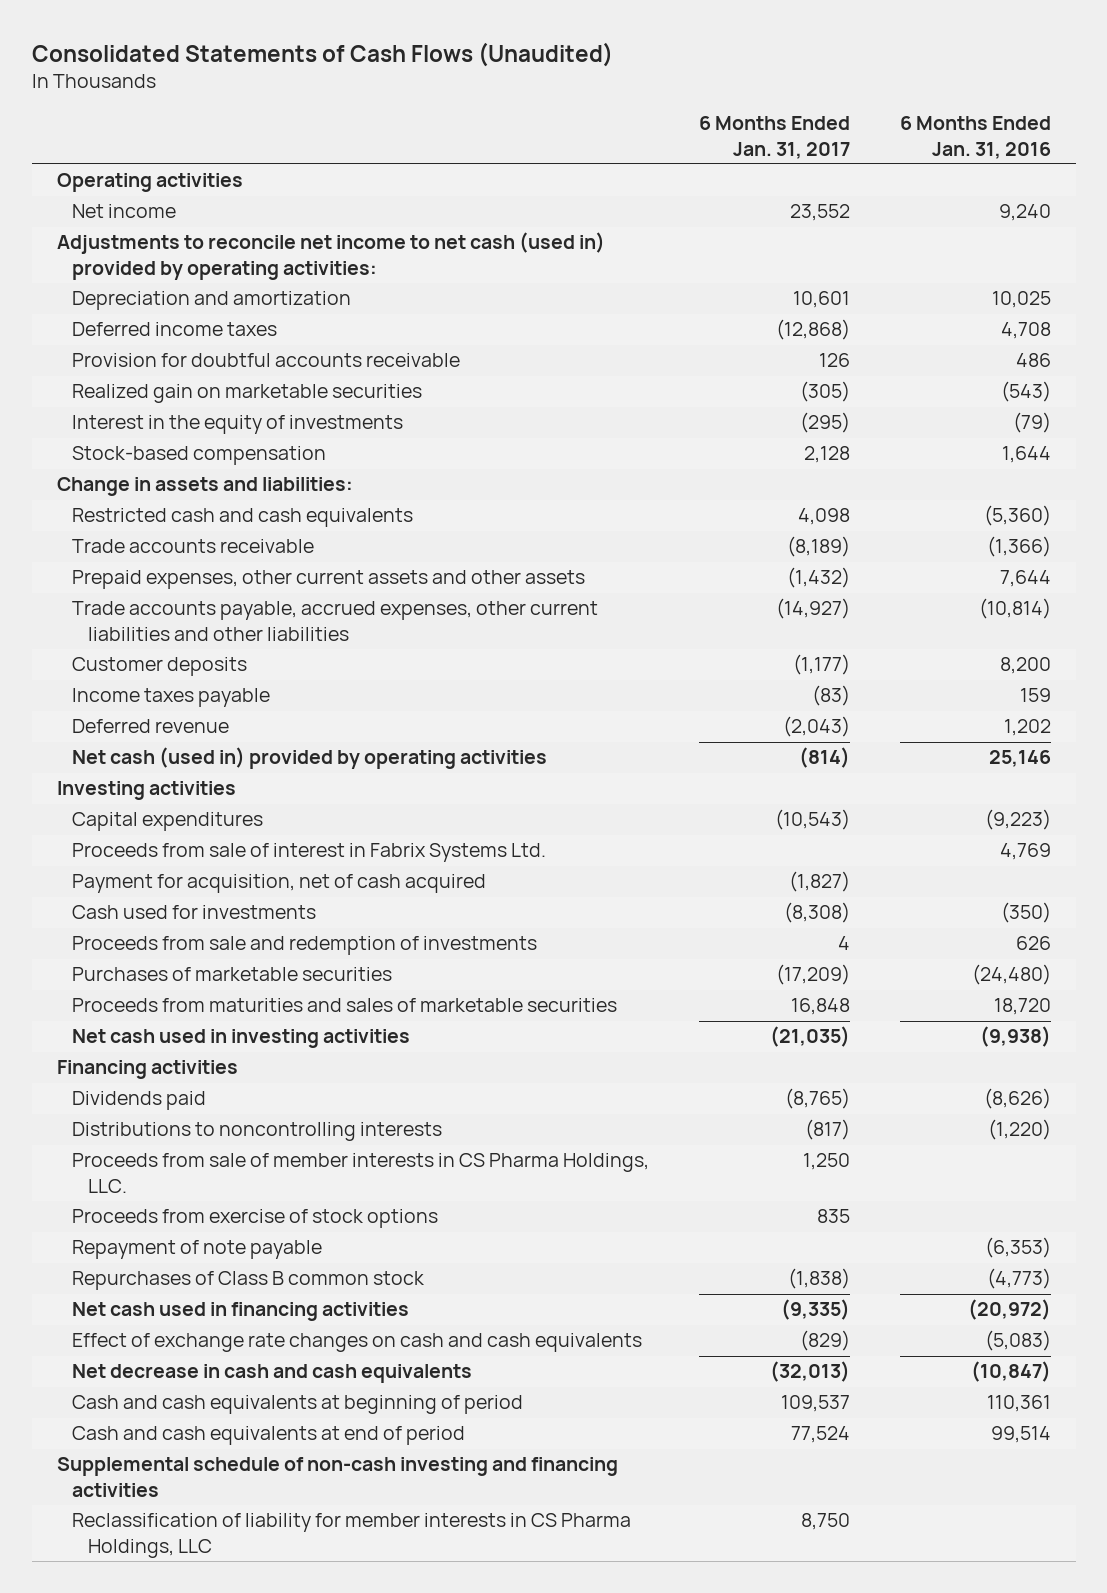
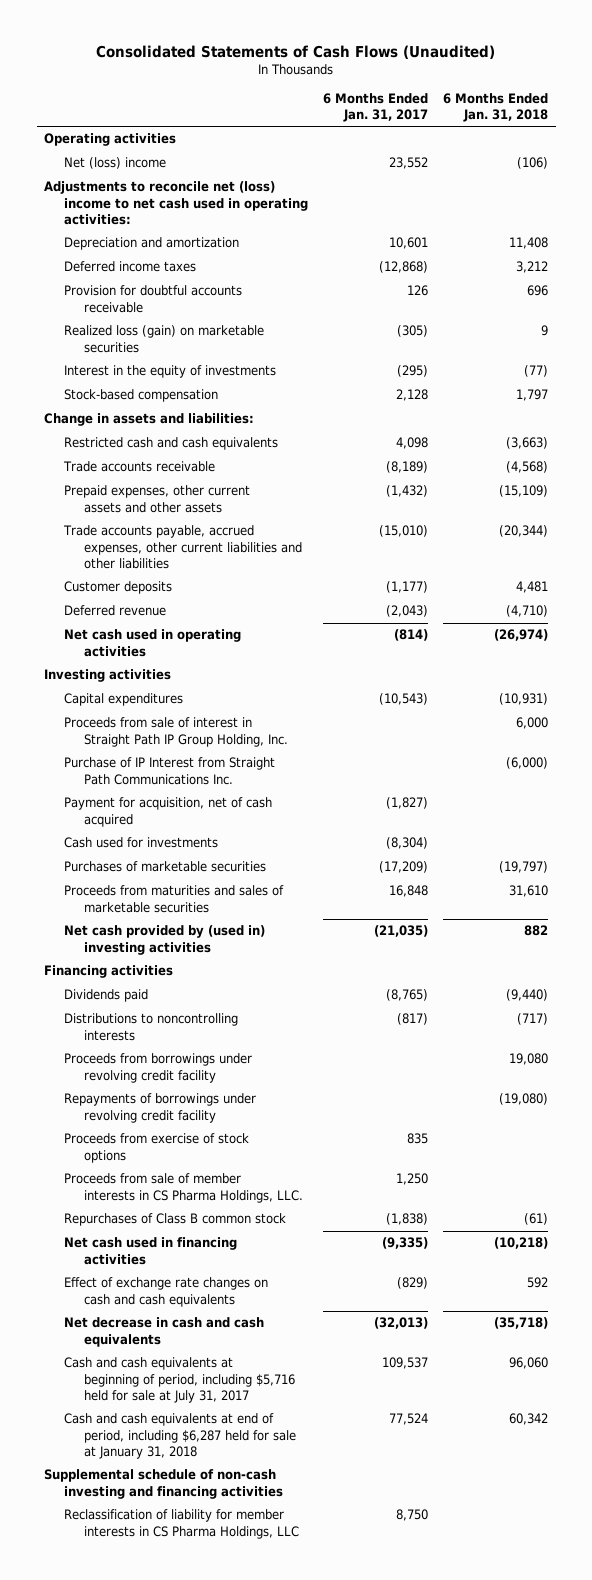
- | 6 Months Ended Jan. 31, 2017 | 6 Months Ended Jan. 31, 2016
+ | 6 Months Ended Jan. 31, 2017 | 6 Months Ended Jan. 31, 2018
- Net income | 23,552 | 9,240
- Adjustments to reconcile net income to net cash (used in) provided by operating activities:
+ Net (loss) income | 23,552 | (106)
+ Adjustments to reconcile net (loss) income to net cash used in operating activities:
- Realized gain on marketable securities | (305) | (543)
+ Realized loss (gain) on marketable securities | (305) | 9
- Trade accounts payable, accrued expenses, other current liabilities and other liabilities | (14,927) | (10,814)
+ Trade accounts payable, accrued expenses, other current liabilities and other liabilities | (15,010) | (20,344)
- Income taxes payable | (83) | 159
- Net cash (used in) provided by operating activities | (814) | 25,146
+ Net cash used in operating activities | (814) | (26,974)
- Proceeds from sale of interest in Fabrix Systems Ltd. | | 4,769
+ Proceeds from sale of interest in Straight Path IP Group Holding, Inc. | | 6,000
+ Purchase of IP Interest from Straight Path Communications Inc. | | (6,000)
- Cash used for investments | (8,308) | (350)
- Proceeds from sale and redemption of investments | 4 | 626
+ Cash used for investments | (8,304) |
- Net cash used in investing activities | (21,035) | (9,938)
+ Net cash provided by (used in) investing activities | (21,035) | 882
+ Proceeds from borrowings under revolving credit facility | | 19,080
+ Repayments of borrowings under revolving credit facility | | (19,080)
- Repayment of note payable | | (6,353)
moved down: Proceeds from sale of member interests in CS Pharma Holdings, LLC. | 1,250 |
- Cash and cash equivalents at beginning of period | 109,537 | 110,361
- Cash and cash equivalents at end of period | 77,524 | 99,514
+ Cash and cash equivalents at beginning of period, including $5,716 held for sale at July 31, 2017 | 109,537 | 96,060
+ Cash and cash equivalents at end of period, including $6,287 held for sale at January 31, 2018 | 77,524 | 60,342

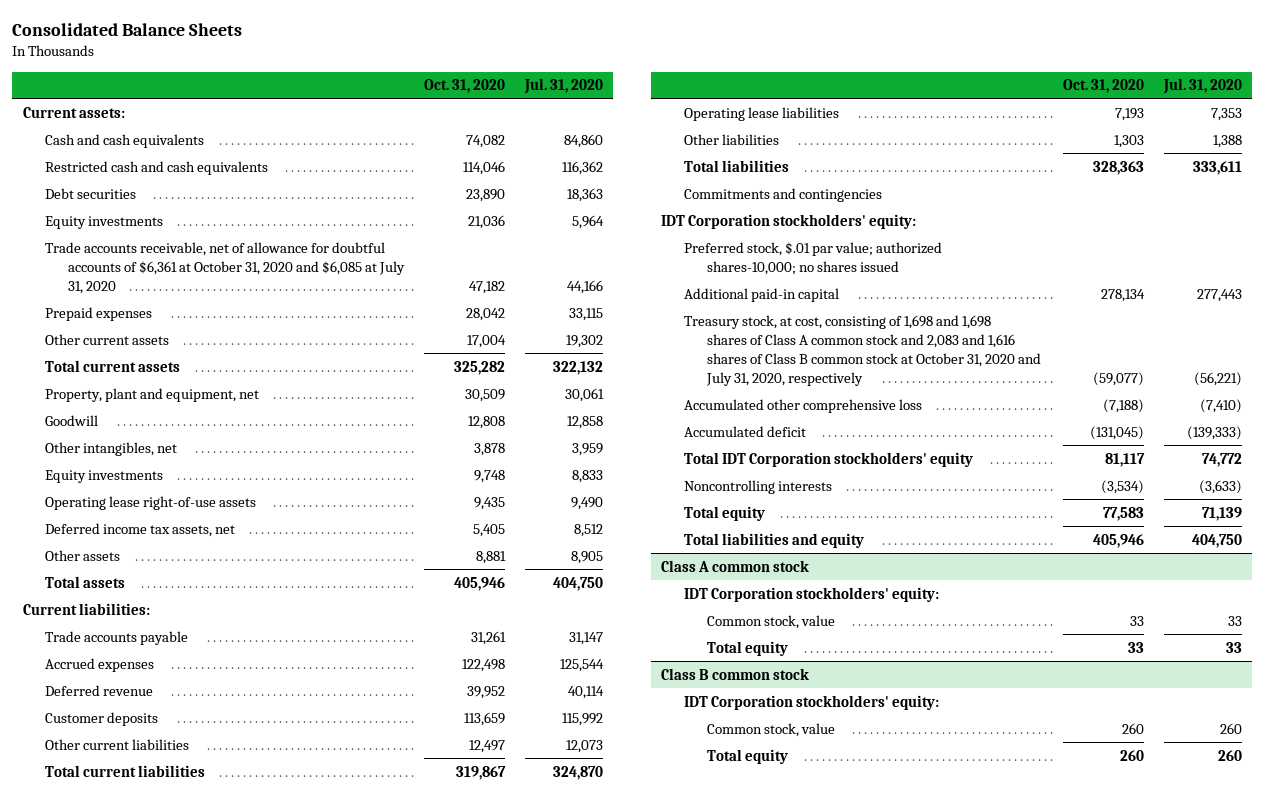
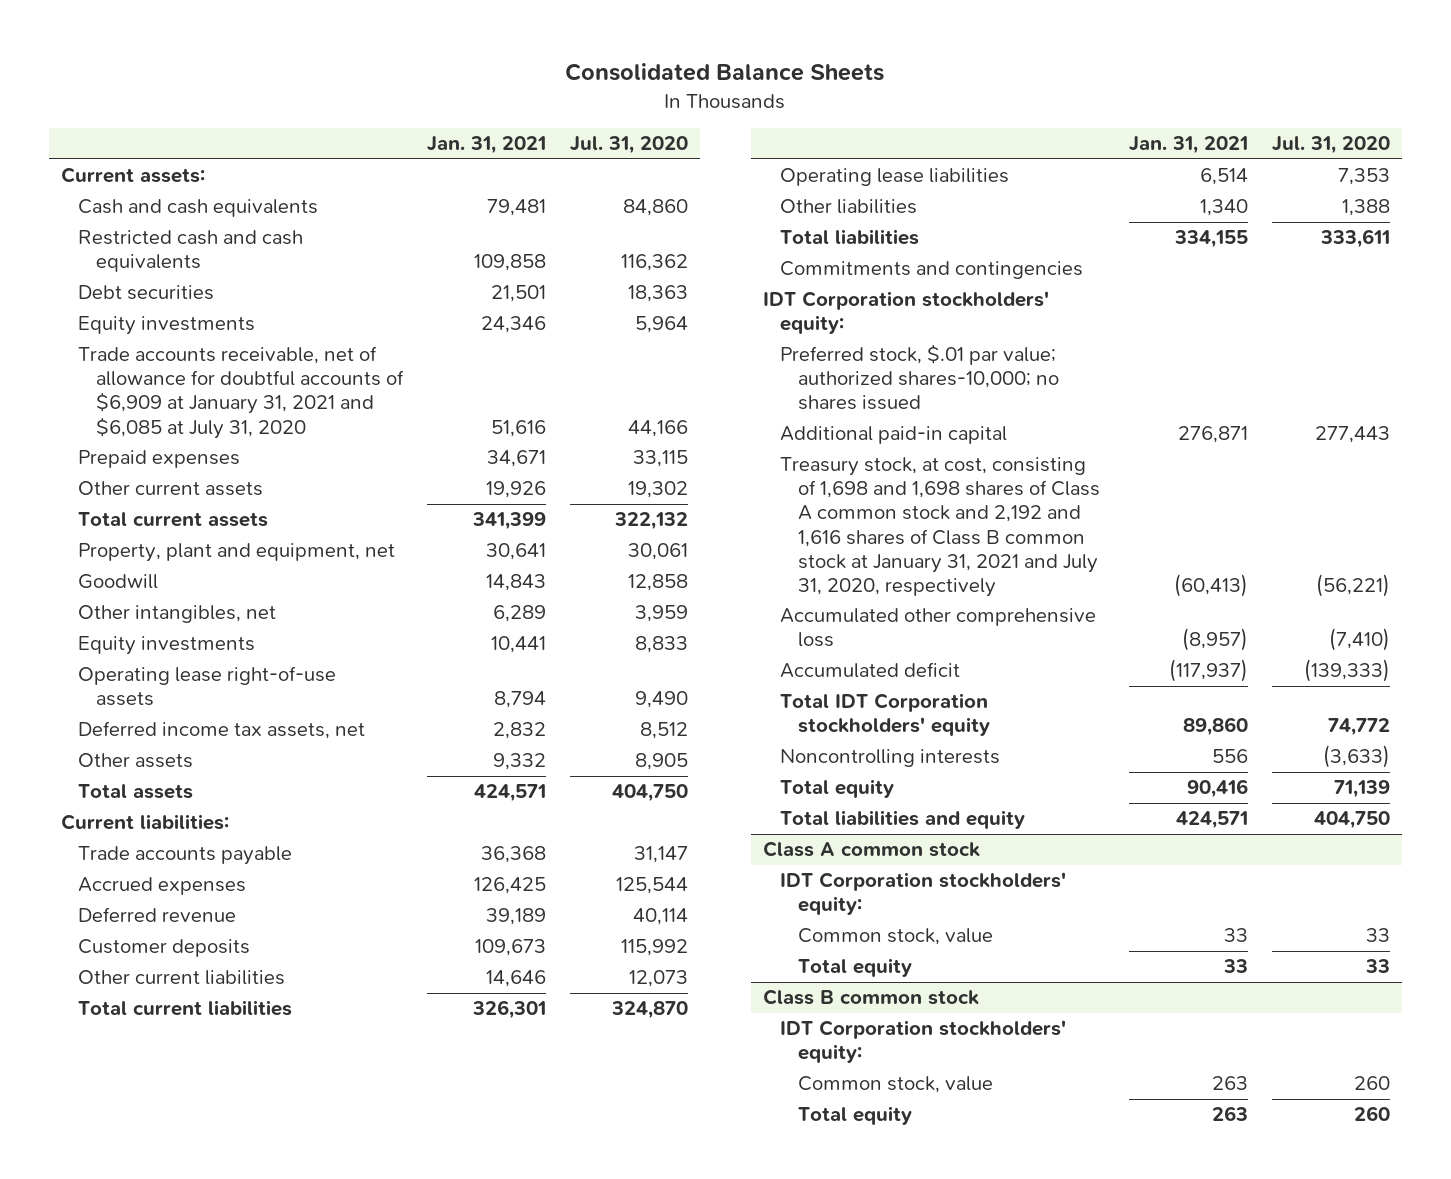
- | Oct. 31, 2020 | Jul. 31, 2020
+ | Jan. 31, 2021 | Jul. 31, 2020
- Trade accounts receivable, net of allowance for doubtful accounts of $6,361 at October 31, 2020 and $6,085 at July 31, 2020 | 47,182 | 44,166
+ Trade accounts receivable, net of allowance for doubtful accounts of $6,909 at January 31, 2021 and $6,085 at July 31, 2020 | 51,616 | 44,166
- Treasury stock, at cost, consisting of 1,698 and 1,698 shares of Class A common stock and 2,083 and 1,616 shares of Class B common stock at October 31, 2020 and July 31, 2020, respectively | (59,077) | (56,221)
+ Treasury stock, at cost, consisting of 1,698 and 1,698 shares of Class A common stock and 2,192 and 1,616 shares of Class B common stock at January 31, 2021 and July 31, 2020, respectively | (60,413) | (56,221)

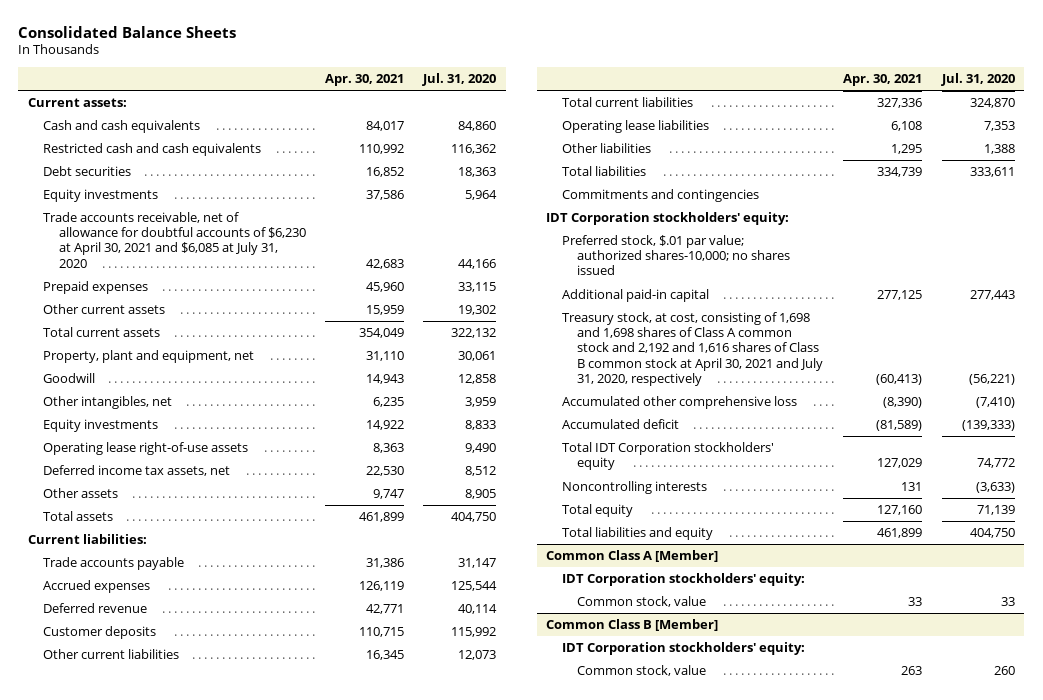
- | Jan. 31, 2021 | Jul. 31, 2020
+ | Apr. 30, 2021 | Jul. 31, 2020
- Trade accounts receivable, net of allowance for doubtful accounts of $6,909 at January 31, 2021 and $6,085 at July 31, 2020 | 51,616 | 44,166
+ Trade accounts receivable, net of allowance for doubtful accounts of $6,230 at April 30, 2021 and $6,085 at July 31, 2020 | 42,683 | 44,166
- Treasury stock, at cost, consisting of 1,698 and 1,698 shares of Class A common stock and 2,192 and 1,616 shares of Class B common stock at January 31, 2021 and July 31, 2020, respectively | (60,413) | (56,221)
+ Treasury stock, at cost, consisting of 1,698 and 1,698 shares of Class A common stock and 2,192 and 1,616 shares of Class B common stock at April 30, 2021 and July 31, 2020, respectively | (60,413) | (56,221)
- Class A common stock
+ Common Class A [Member]
- Total equity | 33 | 33
- Class B common stock
+ Common Class B [Member]
- Total equity | 263 | 260

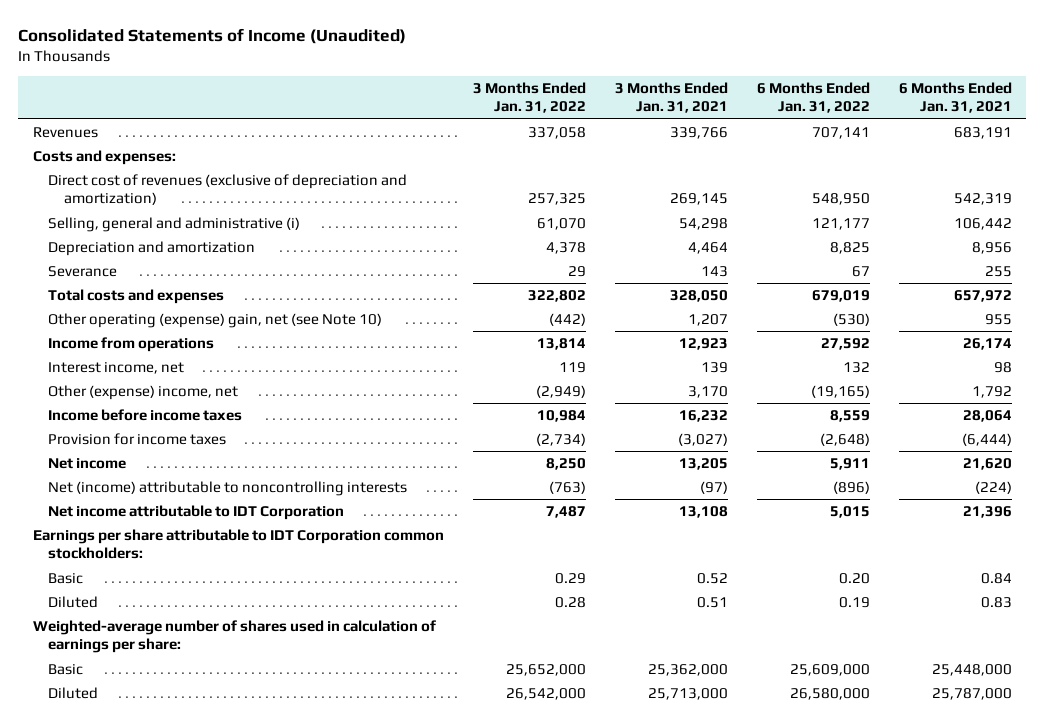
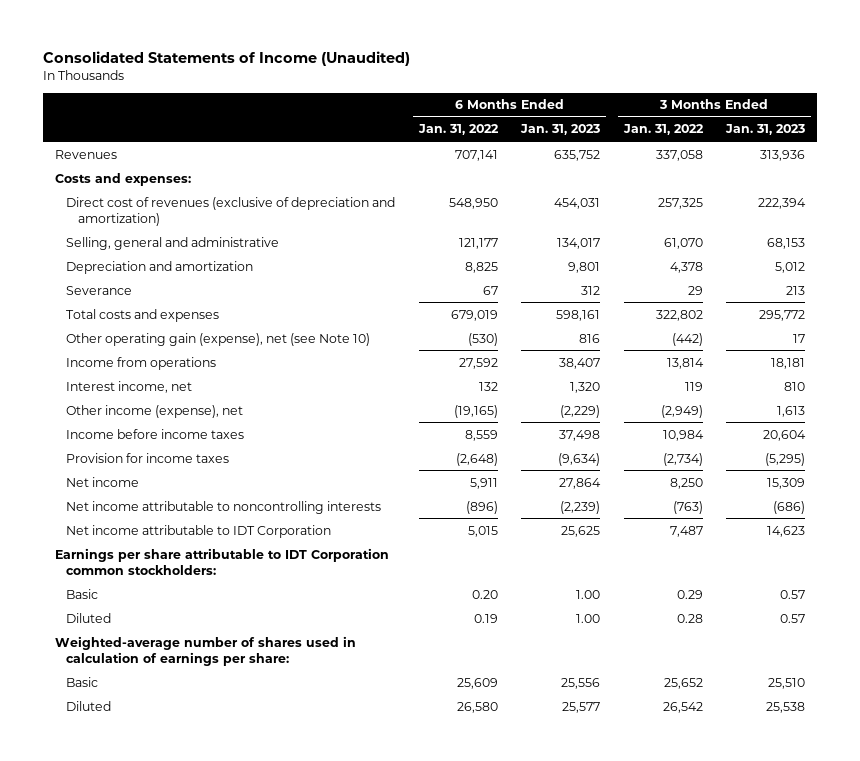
- | 3 Months Ended Jan. 31, 2022 | 3 Months Ended Jan. 31, 2021 | 6 Months Ended Jan. 31, 2022 | 6 Months Ended Jan. 31, 2021
+ | 6 Months Ended Jan. 31, 2022 | 6 Months Ended Jan. 31, 2023 | 3 Months Ended Jan. 31, 2022 | 3 Months Ended Jan. 31, 2023
- Selling, general and administrative (i) | 61,070 | 54,298 | 121,177 | 106,442
+ Selling, general and administrative | 121,177 | 134,017 | 61,070 | 68,153
- Other operating (expense) gain, net (see Note 10) | (442) | 1,207 | (530) | 955
+ Other operating gain (expense), net (see Note 10) | (530) | 816 | (442) | 17
- Other (expense) income, net | (2,949) | 3,170 | (19,165) | 1,792
+ Other income (expense), net | (19,165) | (2,229) | (2,949) | 1,613
- Net (income) attributable to noncontrolling interests | (763) | (97) | (896) | (224)
+ Net income attributable to noncontrolling interests | (896) | (2,239) | (763) | (686)
- Basic | 25,652,000 | 25,362,000 | 25,609,000 | 25,448,000
- Diluted | 26,542,000 | 25,713,000 | 26,580,000 | 25,787,000
+ Basic | 25,609 | 25,556 | 25,652 | 25,510
+ Diluted | 26,580 | 25,577 | 26,542 | 25,538

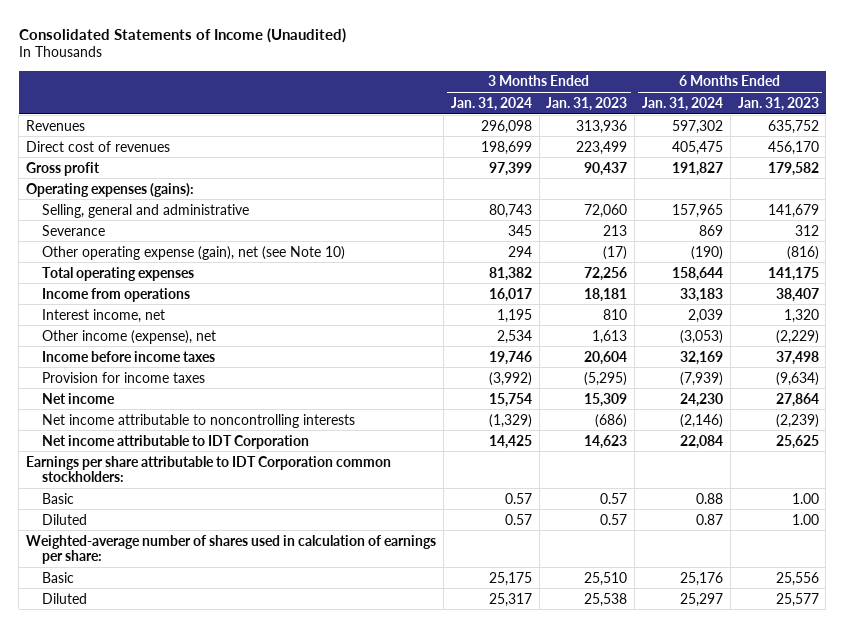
- | 6 Months Ended Jan. 31, 2022 | 6 Months Ended Jan. 31, 2023 | 3 Months Ended Jan. 31, 2022 | 3 Months Ended Jan. 31, 2023
+ | 3 Months Ended Jan. 31, 2024 | 3 Months Ended Jan. 31, 2023 | 6 Months Ended Jan. 31, 2024 | 6 Months Ended Jan. 31, 2023
- Costs and expenses:
- Direct cost of revenues (exclusive of depreciation and amortization) | 548,950 | 454,031 | 257,325 | 222,394
- Selling, general and administrative | 121,177 | 134,017 | 61,070 | 68,153
- Depreciation and amortization | 8,825 | 9,801 | 4,378 | 5,012
+ Direct cost of revenues | 198,699 | 223,499 | 405,475 | 456,170
+ Gross profit | 97,399 | 90,437 | 191,827 | 179,582
+ Operating expenses (gains):
+ Selling, general and administrative | 80,743 | 72,060 | 157,965 | 141,679
- Total costs and expenses | 679,019 | 598,161 | 322,802 | 295,772
- Other operating gain (expense), net (see Note 10) | (530) | 816 | (442) | 17
+ Other operating expense (gain), net (see Note 10) | 294 | (17) | (190) | (816)
+ Total operating expenses | 81,382 | 72,256 | 158,644 | 141,175

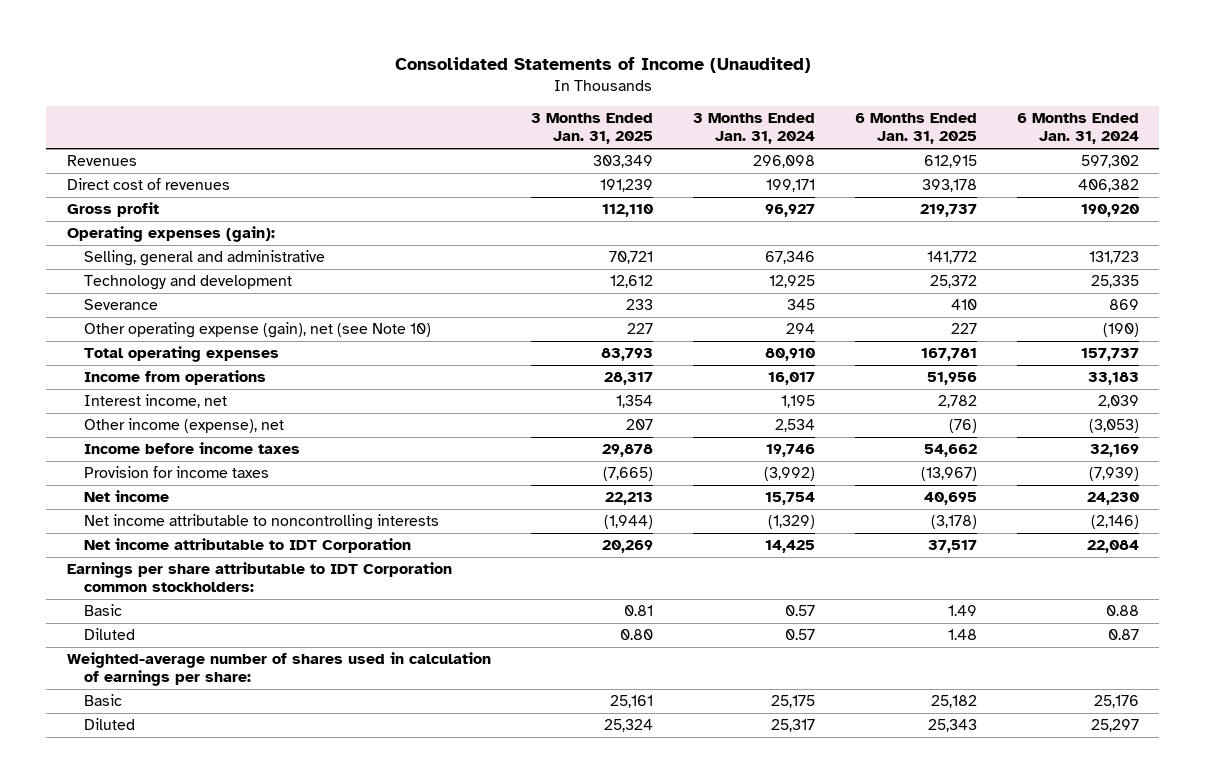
- | 3 Months Ended Jan. 31, 2024 | 3 Months Ended Jan. 31, 2023 | 6 Months Ended Jan. 31, 2024 | 6 Months Ended Jan. 31, 2023
+ | 3 Months Ended Jan. 31, 2025 | 3 Months Ended Jan. 31, 2024 | 6 Months Ended Jan. 31, 2025 | 6 Months Ended Jan. 31, 2024
- Direct cost of revenues | 198,699 | 223,499 | 405,475 | 456,170
- Gross profit | 97,399 | 90,437 | 191,827 | 179,582
- Operating expenses (gains):
- Selling, general and administrative | 80,743 | 72,060 | 157,965 | 141,679
+ Direct cost of revenues | 191,239 | 199,171 | 393,178 | 406,382
+ Gross profit | 112,110 | 96,927 | 219,737 | 190,920
+ Operating expenses (gain):
+ Selling, general and administrative | 70,721 | 67,346 | 141,772 | 131,723
+ Technology and development | 12,612 | 12,925 | 25,372 | 25,335
- Total operating expenses | 81,382 | 72,256 | 158,644 | 141,175
+ Total operating expenses | 83,793 | 80,910 | 167,781 | 157,737

